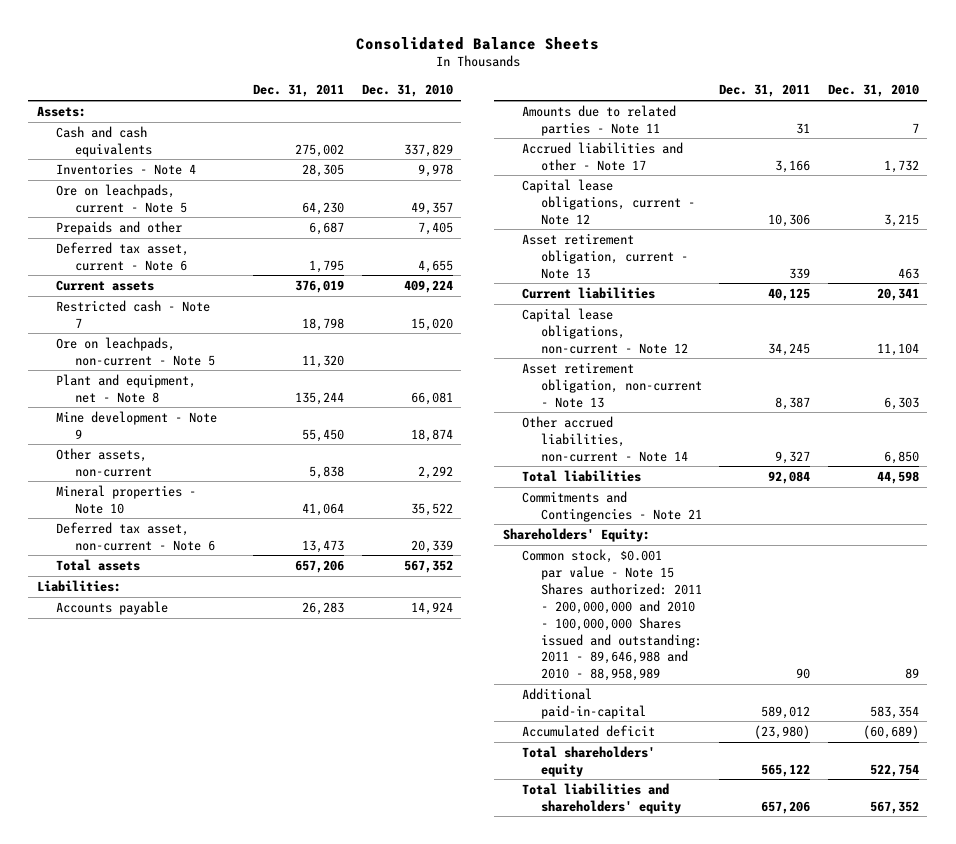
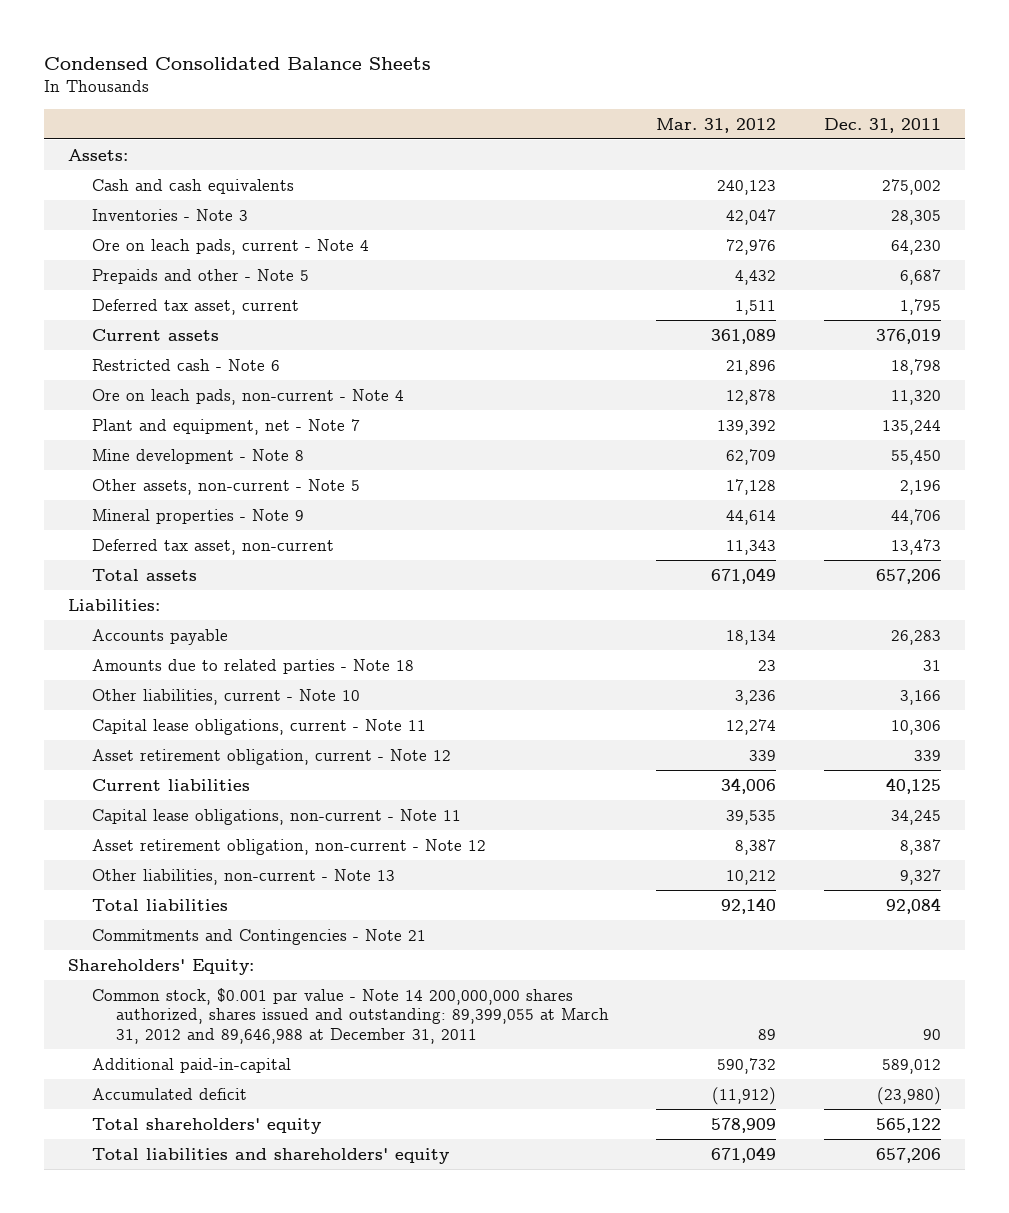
- Consolidated Balance Sheets
+ Condensed Consolidated Balance Sheets
- | Dec. 31, 2011 | Dec. 31, 2010
+ | Mar. 31, 2012 | Dec. 31, 2011
- Inventories - Note 4 | 28,305 | 9,978
- Ore on leachpads, current - Note 5 | 64,230 | 49,357
- Prepaids and other | 6,687 | 7,405
- Deferred tax asset, current - Note 6 | 1,795 | 4,655
+ Inventories - Note 3 | 42,047 | 28,305
+ Ore on leach pads, current - Note 4 | 72,976 | 64,230
+ Prepaids and other - Note 5 | 4,432 | 6,687
+ Deferred tax asset, current | 1,511 | 1,795
- Restricted cash - Note 7 | 18,798 | 15,020
- Ore on leachpads, non-current - Note 5 | 11,320 |
- Plant and equipment, net - Note 8 | 135,244 | 66,081
- Mine development - Note 9 | 55,450 | 18,874
- Other assets, non-current | 5,838 | 2,292
- Mineral properties - Note 10 | 41,064 | 35,522
- Deferred tax asset, non-current - Note 6 | 13,473 | 20,339
+ Restricted cash - Note 6 | 21,896 | 18,798
+ Ore on leach pads, non-current - Note 4 | 12,878 | 11,320
+ Plant and equipment, net - Note 7 | 139,392 | 135,244
+ Mine development - Note 8 | 62,709 | 55,450
+ Other assets, non-current - Note 5 | 17,128 | 2,196
+ Mineral properties - Note 9 | 44,614 | 44,706
+ Deferred tax asset, non-current | 11,343 | 13,473
- Amounts due to related parties - Note 11 | 31 | 7
- Accrued liabilities and other - Note 17 | 3,166 | 1,732
- Capital lease obligations, current - Note 12 | 10,306 | 3,215
- Asset retirement obligation, current - Note 13 | 339 | 463
+ Amounts due to related parties - Note 18 | 23 | 31
+ Other liabilities, current - Note 10 | 3,236 | 3,166
+ Capital lease obligations, current - Note 11 | 12,274 | 10,306
+ Asset retirement obligation, current - Note 12 | 339 | 339
- Capital lease obligations, non-current - Note 12 | 34,245 | 11,104
- Asset retirement obligation, non-current - Note 13 | 8,387 | 6,303
- Other accrued liabilities, non-current - Note 14 | 9,327 | 6,850
+ Capital lease obligations, non-current - Note 11 | 39,535 | 34,245
+ Asset retirement obligation, non-current - Note 12 | 8,387 | 8,387
+ Other liabilities, non-current - Note 13 | 10,212 | 9,327
- Common stock, $0.001 par value - Note 15 Shares authorized: 2011 - 200,000,000 and 2010 - 100,000,000 Shares issued and outstanding: 2011 - 89,646,988 and 2010 - 88,958,989 | 90 | 89
+ Common stock, $0.001 par value - Note 14 200,000,000 shares authorized, shares issued and outstanding: 89,399,055 at March 31, 2012 and 89,646,988 at December 31, 2011 | 89 | 90

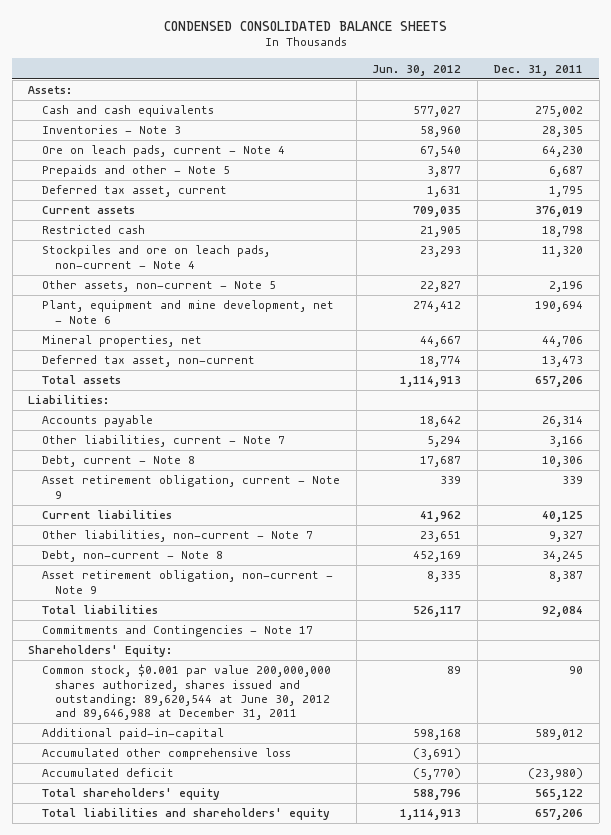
- Condensed Consolidated Balance Sheets
+ CONDENSED CONSOLIDATED BALANCE SHEETS
- | Mar. 31, 2012 | Dec. 31, 2011
+ | Jun. 30, 2012 | Dec. 31, 2011
- Restricted cash - Note 6 | 21,896 | 18,798
- Ore on leach pads, non-current - Note 4 | 12,878 | 11,320
- Plant and equipment, net - Note 7 | 139,392 | 135,244
- Mine development - Note 8 | 62,709 | 55,450
+ Restricted cash | 21,905 | 18,798
+ Stockpiles and ore on leach pads, non-current - Note 4 | 23,293 | 11,320
- Mineral properties - Note 9 | 44,614 | 44,706
+ Plant, equipment and mine development, net - Note 6 | 274,412 | 190,694
+ Mineral properties, net | 44,667 | 44,706
- Accounts payable | 18,134 | 26,283
- Amounts due to related parties - Note 18 | 23 | 31
- Other liabilities, current - Note 10 | 3,236 | 3,166
- Capital lease obligations, current - Note 11 | 12,274 | 10,306
- Asset retirement obligation, current - Note 12 | 339 | 339
+ Accounts payable | 18,642 | 26,314
+ Other liabilities, current - Note 7 | 5,294 | 3,166
+ Debt, current - Note 8 | 17,687 | 10,306
+ Asset retirement obligation, current - Note 9 | 339 | 339
- Capital lease obligations, non-current - Note 11 | 39,535 | 34,245
- Asset retirement obligation, non-current - Note 12 | 8,387 | 8,387
- Other liabilities, non-current - Note 13 | 10,212 | 9,327
+ Other liabilities, non-current - Note 7 | 23,651 | 9,327
+ Debt, non-current - Note 8 | 452,169 | 34,245
+ Asset retirement obligation, non-current - Note 9 | 8,335 | 8,387
- Commitments and Contingencies - Note 21
+ Commitments and Contingencies - Note 17
- Common stock, $0.001 par value - Note 14 200,000,000 shares authorized, shares issued and outstanding: 89,399,055 at March 31, 2012 and 89,646,988 at December 31, 2011 | 89 | 90
+ Common stock, $0.001 par value 200,000,000 shares authorized, shares issued and outstanding: 89,620,544 at June 30, 2012 and 89,646,988 at December 31, 2011 | 89 | 90
+ Accumulated other comprehensive loss | (3,691) |

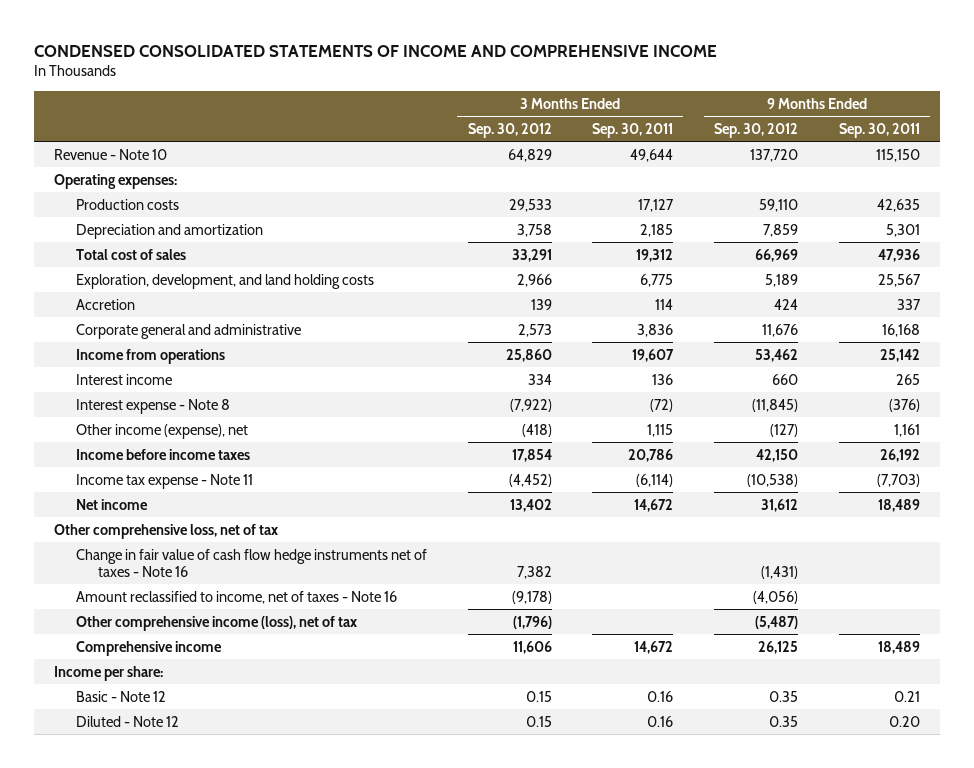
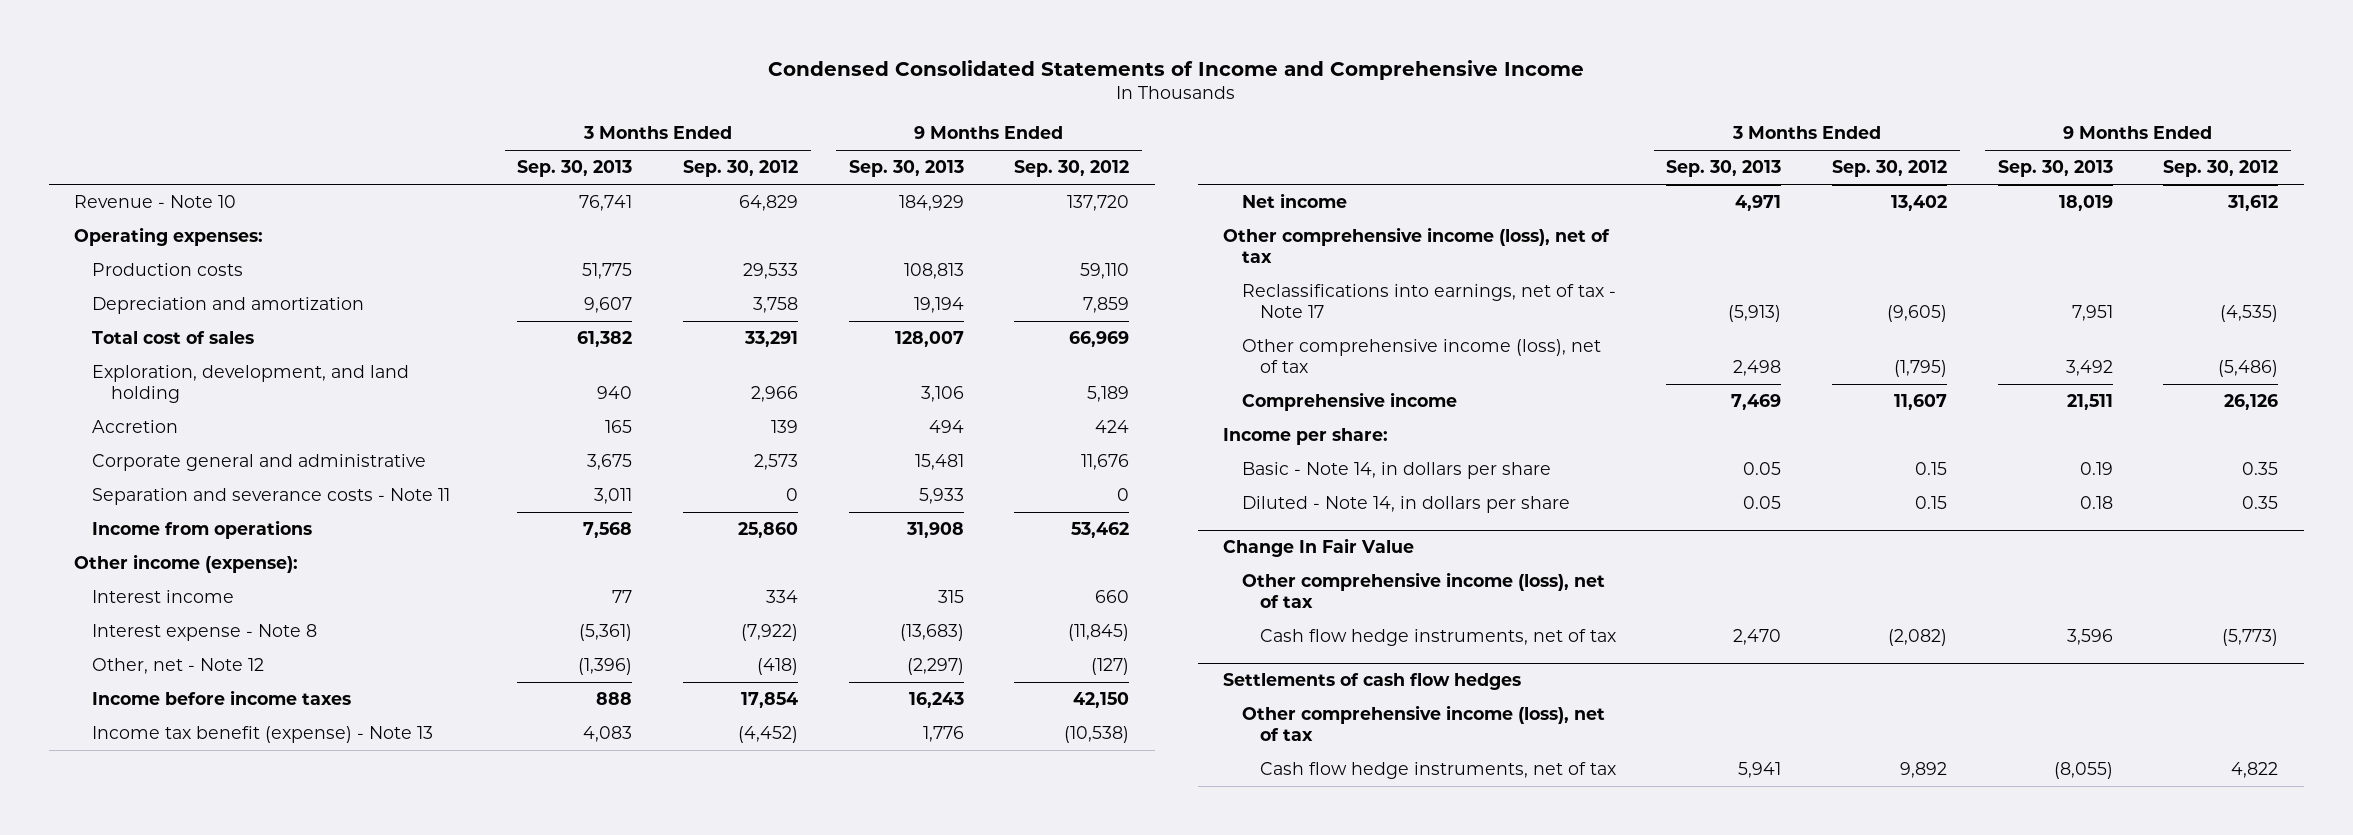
- CONDENSED CONSOLIDATED STATEMENTS OF INCOME AND COMPREHENSIVE INCOME
+ Condensed Consolidated Statements of Income and Comprehensive Income
- | 3 Months Ended Sep. 30, 2012 | 3 Months Ended Sep. 30, 2011 | 9 Months Ended Sep. 30, 2012 | 9 Months Ended Sep. 30, 2011
+ | 3 Months Ended Sep. 30, 2013 | 3 Months Ended Sep. 30, 2012 | 9 Months Ended Sep. 30, 2013 | 9 Months Ended Sep. 30, 2012
- Exploration, development, and land holding costs | 2,966 | 6,775 | 5,189 | 25,567
+ Exploration, development, and land holding | 940 | 2,966 | 3,106 | 5,189
+ Separation and severance costs - Note 11 | 3,011 | 0 | 5,933 | 0
+ Other income (expense):
- Other income (expense), net | (418) | 1,115 | (127) | 1,161
+ Other, net - Note 12 | (1,396) | (418) | (2,297) | (127)
- Income tax expense - Note 11 | (4,452) | (6,114) | (10,538) | (7,703)
+ Income tax benefit (expense) - Note 13 | 4,083 | (4,452) | 1,776 | (10,538)
- Other comprehensive loss, net of tax
- Change in fair value of cash flow hedge instruments net of taxes - Note 16 | 7,382 | | (1,431) |
- Amount reclassified to income, net of taxes - Note 16 | (9,178) | | (4,056) |
- Other comprehensive income (loss), net of tax | (1,796) | | (5,487) |
- Comprehensive income | 11,606 | 14,672 | 26,125 | 18,489
+ Other comprehensive income (loss), net of tax
+ Reclassifications into earnings, net of tax - Note 17 | (5,913) | (9,605) | 7,951 | (4,535)
+ Other comprehensive income (loss), net of tax | 2,498 | (1,795) | 3,492 | (5,486)
+ Comprehensive income | 7,469 | 11,607 | 21,511 | 26,126
- Basic - Note 12 | 0.15 | 0.16 | 0.35 | 0.21
- Diluted - Note 12 | 0.15 | 0.16 | 0.35 | 0.20
+ Basic - Note 14, in dollars per share | 0.05 | 0.15 | 0.19 | 0.35
+ Diluted - Note 14, in dollars per share | 0.05 | 0.15 | 0.18 | 0.35
+ Change In Fair Value
+ Other comprehensive income (loss), net of tax
+ Cash flow hedge instruments, net of tax | 2,470 | (2,082) | 3,596 | (5,773)
+ Settlements of cash flow hedges
+ Other comprehensive income (loss), net of tax
+ Cash flow hedge instruments, net of tax | 5,941 | 9,892 | (8,055) | 4,822

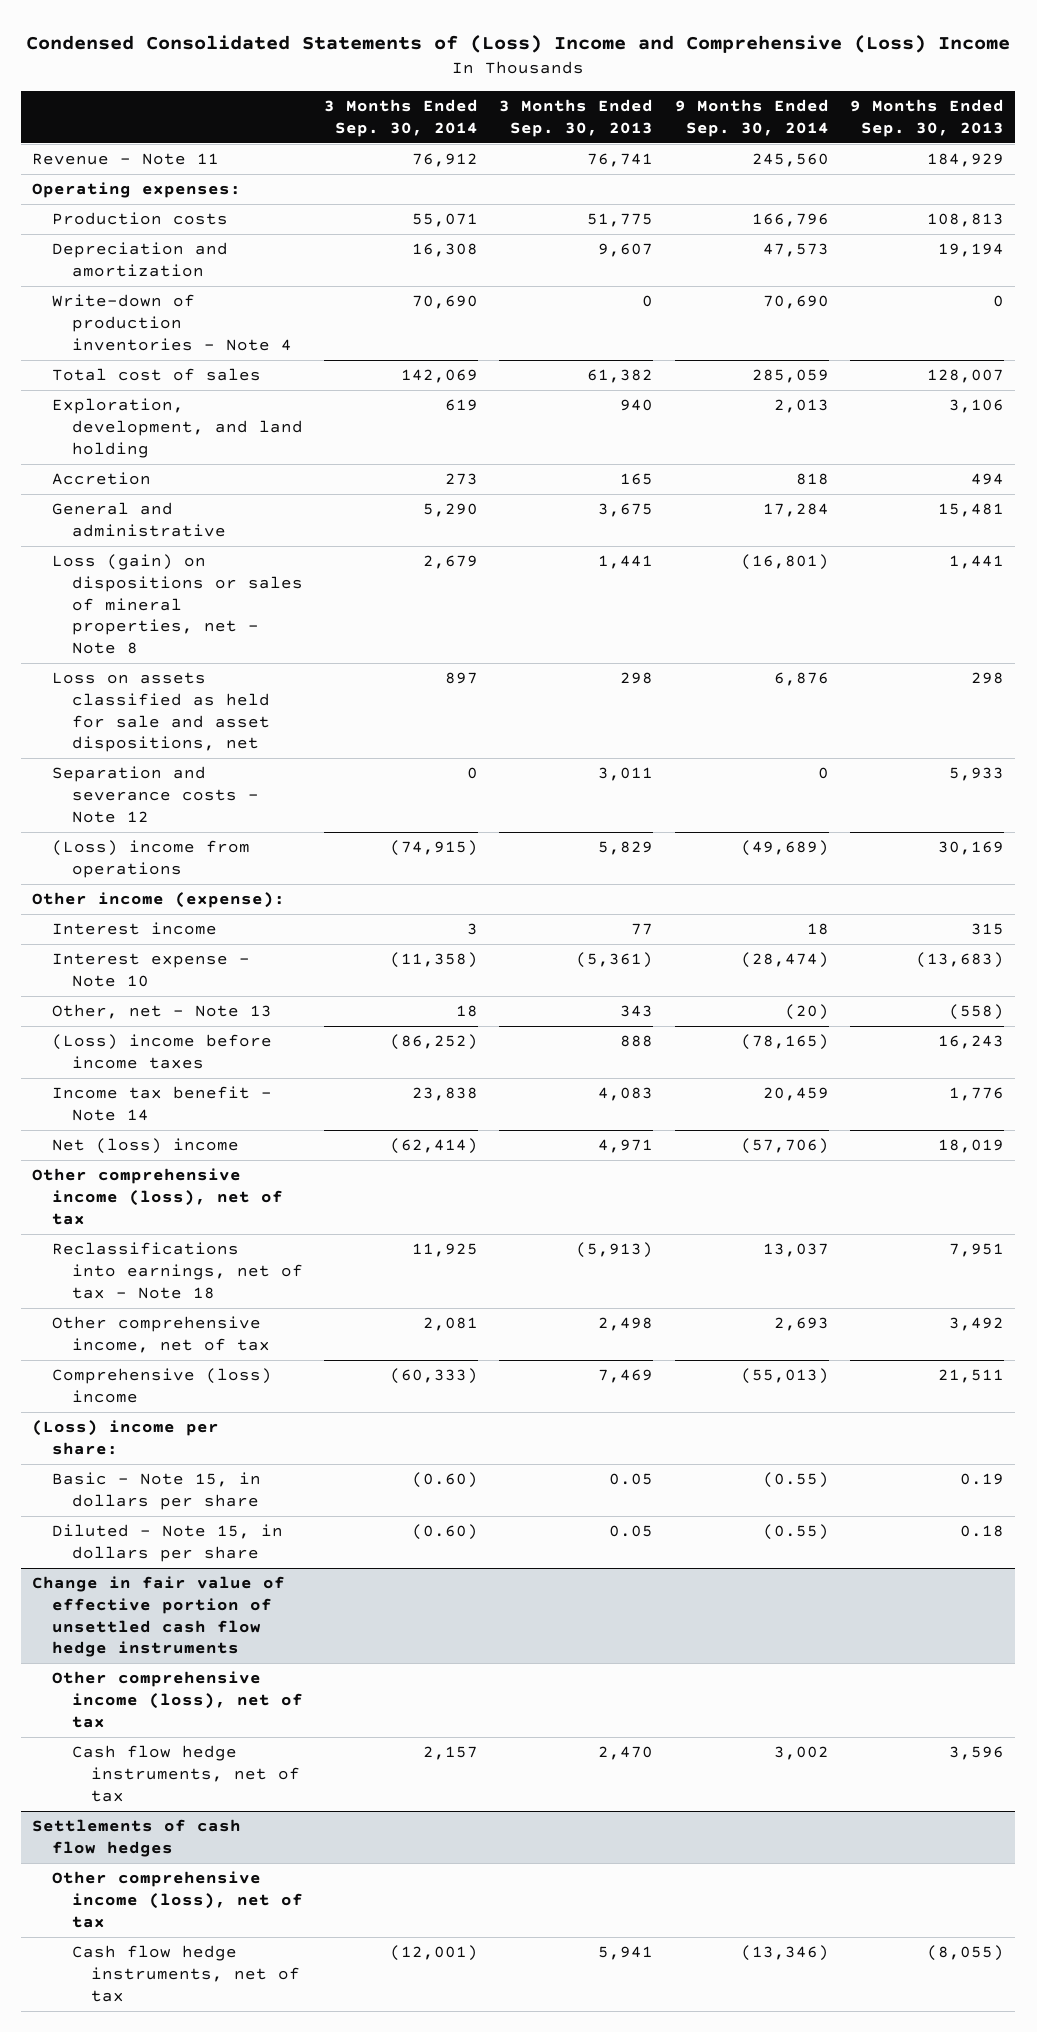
- Condensed Consolidated Statements of Income and Comprehensive Income
+ Condensed Consolidated Statements of (Loss) Income and Comprehensive (Loss) Income
- | 3 Months Ended Sep. 30, 2013 | 3 Months Ended Sep. 30, 2012 | 9 Months Ended Sep. 30, 2013 | 9 Months Ended Sep. 30, 2012
+ | 3 Months Ended Sep. 30, 2014 | 3 Months Ended Sep. 30, 2013 | 9 Months Ended Sep. 30, 2014 | 9 Months Ended Sep. 30, 2013
- Revenue - Note 10 | 76,741 | 64,829 | 184,929 | 137,720
+ Revenue - Note 11 | 76,912 | 76,741 | 245,560 | 184,929
+ Write-down of production inventories - Note 4 | 70,690 | 0 | 70,690 | 0
- Corporate general and administrative | 3,675 | 2,573 | 15,481 | 11,676
- Separation and severance costs - Note 11 | 3,011 | 0 | 5,933 | 0
- Income from operations | 7,568 | 25,860 | 31,908 | 53,462
+ General and administrative | 5,290 | 3,675 | 17,284 | 15,481
+ Loss (gain) on dispositions or sales of mineral properties, net - Note 8 | 2,679 | 1,441 | (16,801) | 1,441
+ Loss on assets classified as held for sale and asset dispositions, net | 897 | 298 | 6,876 | 298
+ Separation and severance costs - Note 12 | 0 | 3,011 | 0 | 5,933
+ (Loss) income from operations | (74,915) | 5,829 | (49,689) | 30,169
- Interest expense - Note 8 | (5,361) | (7,922) | (13,683) | (11,845)
- Other, net - Note 12 | (1,396) | (418) | (2,297) | (127)
- Income before income taxes | 888 | 17,854 | 16,243 | 42,150
- Income tax benefit (expense) - Note 13 | 4,083 | (4,452) | 1,776 | (10,538)
- Net income | 4,971 | 13,402 | 18,019 | 31,612
+ Interest expense - Note 10 | (11,358) | (5,361) | (28,474) | (13,683)
+ Other, net - Note 13 | 18 | 343 | (20) | (558)
+ (Loss) income before income taxes | (86,252) | 888 | (78,165) | 16,243
+ Income tax benefit - Note 14 | 23,838 | 4,083 | 20,459 | 1,776
+ Net (loss) income | (62,414) | 4,971 | (57,706) | 18,019
- Reclassifications into earnings, net of tax - Note 17 | (5,913) | (9,605) | 7,951 | (4,535)
- Other comprehensive income (loss), net of tax | 2,498 | (1,795) | 3,492 | (5,486)
- Comprehensive income | 7,469 | 11,607 | 21,511 | 26,126
- Income per share:
- Basic - Note 14, in dollars per share | 0.05 | 0.15 | 0.19 | 0.35
- Diluted - Note 14, in dollars per share | 0.05 | 0.15 | 0.18 | 0.35
- Change In Fair Value
+ Reclassifications into earnings, net of tax - Note 18 | 11,925 | (5,913) | 13,037 | 7,951
+ Other comprehensive income, net of tax | 2,081 | 2,498 | 2,693 | 3,492
+ Comprehensive (loss) income | (60,333) | 7,469 | (55,013) | 21,511
+ (Loss) income per share:
+ Basic - Note 15, in dollars per share | (0.60) | 0.05 | (0.55) | 0.19
+ Diluted - Note 15, in dollars per share | (0.60) | 0.05 | (0.55) | 0.18
+ Change in fair value of effective portion of unsettled cash flow hedge instruments

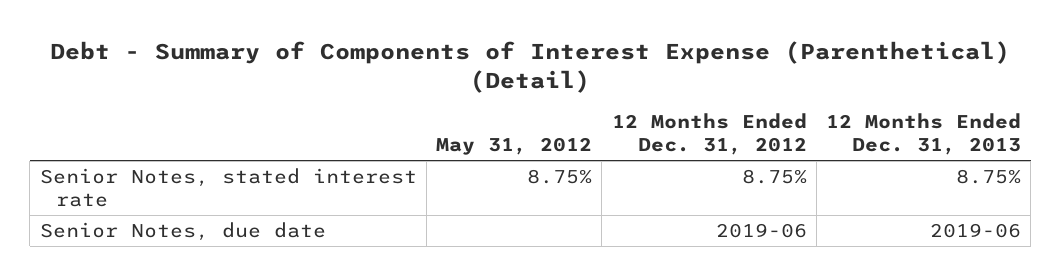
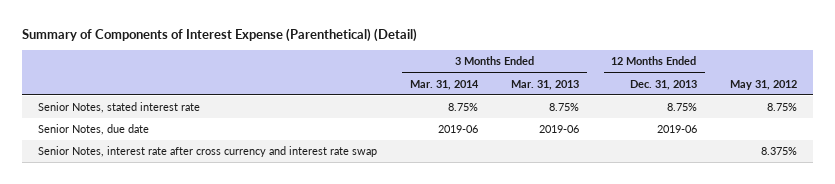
- Debt - Summary of Components of Interest Expense (Parenthetical) (Detail)
+ Summary of Components of Interest Expense (Parenthetical) (Detail)
- | May 31, 2012 | 12 Months Ended Dec. 31, 2012 | 12 Months Ended Dec. 31, 2013
+ | 3 Months Ended Mar. 31, 2014 | 3 Months Ended Mar. 31, 2013 | 12 Months Ended Dec. 31, 2013 | May 31, 2012
+ Senior Notes, interest rate after cross currency and interest rate swap | | | | 8.375%

